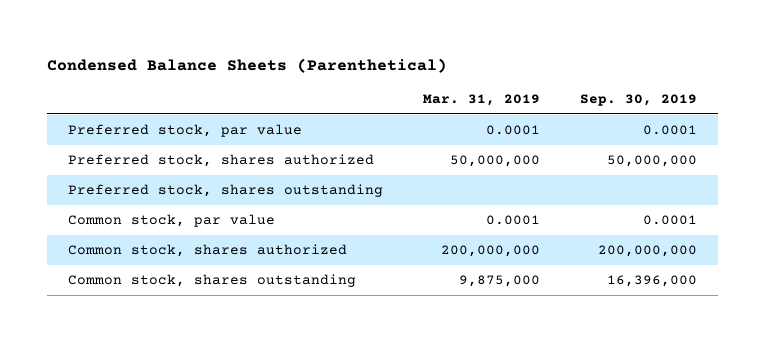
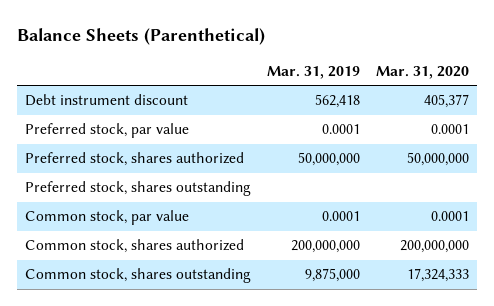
- Condensed Balance Sheets (Parenthetical)
+ Balance Sheets (Parenthetical)
- | Mar. 31, 2019 | Sep. 30, 2019
+ | Mar. 31, 2019 | Mar. 31, 2020
+ Debt instrument discount | 562,418 | 405,377

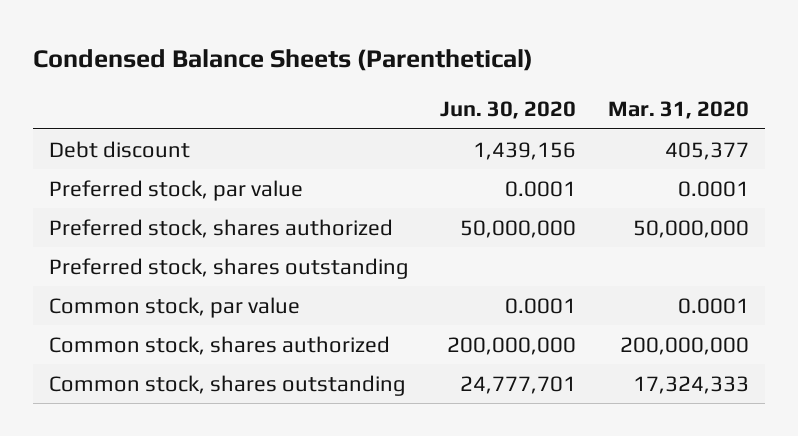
- Balance Sheets (Parenthetical)
+ Condensed Balance Sheets (Parenthetical)
- | Mar. 31, 2019 | Mar. 31, 2020
+ | Jun. 30, 2020 | Mar. 31, 2020
- Debt instrument discount | 562,418 | 405,377
+ Debt discount | 1,439,156 | 405,377

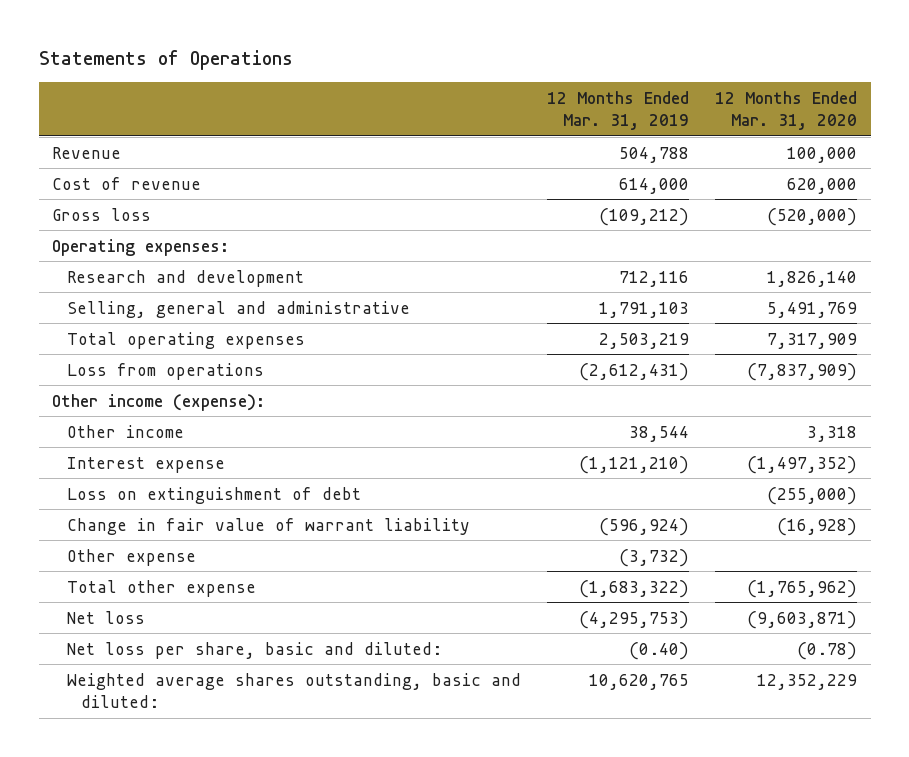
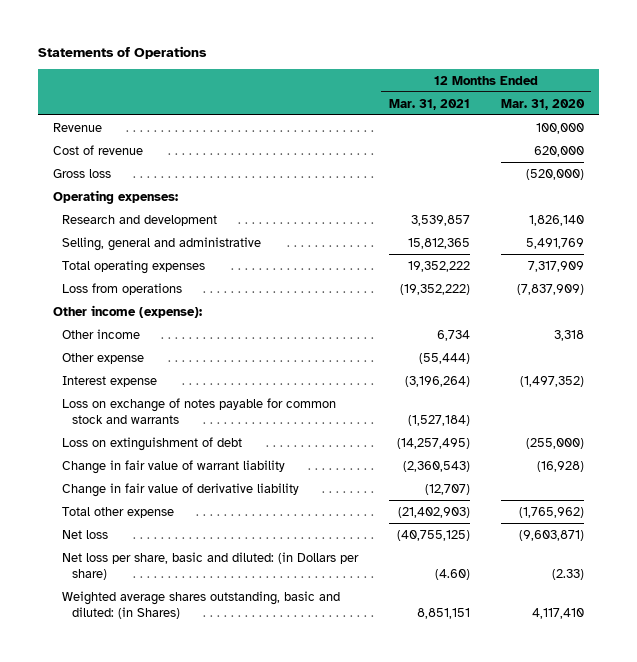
- | 12 Months Ended Mar. 31, 2019 | 12 Months Ended Mar. 31, 2020
+ | 12 Months Ended Mar. 31, 2021 | 12 Months Ended Mar. 31, 2020
moved up: Other expense | (55,444) |
+ Loss on exchange of notes payable for common stock and warrants | (1,527,184) |
+ Change in fair value of derivative liability | (12,707) |
- Net loss per share, basic and diluted: | (0.40) | (0.78)
- Weighted average shares outstanding, basic and diluted: | 10,620,765 | 12,352,229
+ Net loss per share, basic and diluted: (in Dollars per share) | (4.60) | (2.33)
+ Weighted average shares outstanding, basic and diluted: (in Shares) | 8,851,151 | 4,117,410

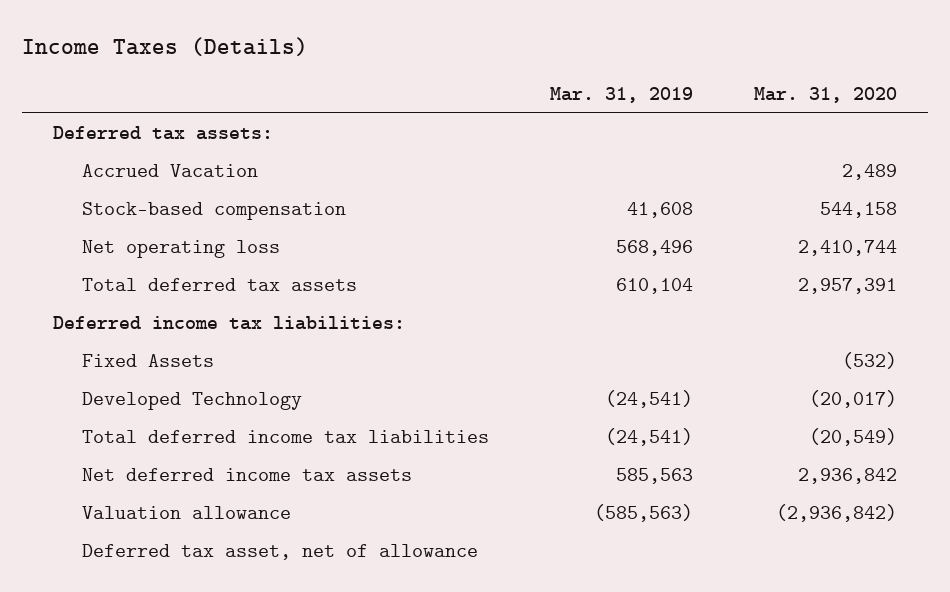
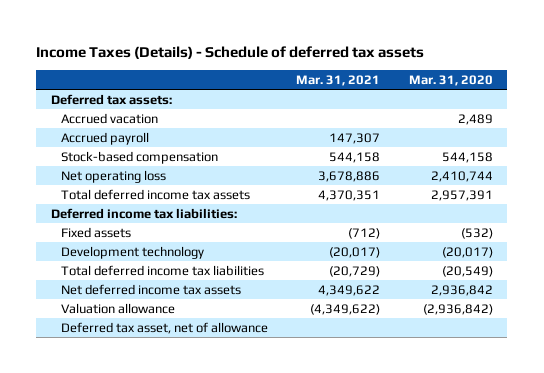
- Income Taxes (Details)
+ Income Taxes (Details) - Schedule of deferred tax assets
- | Mar. 31, 2019 | Mar. 31, 2020
+ | Mar. 31, 2021 | Mar. 31, 2020
- Accrued Vacation | | 2,489
+ Accrued vacation | | 2,489
+ Accrued payroll | 147,307 |
- Total deferred tax assets | 610,104 | 2,957,391
+ Total deferred income tax assets | 4,370,351 | 2,957,391
- Fixed Assets | | (532)
- Developed Technology | (24,541) | (20,017)
+ Fixed assets | (712) | (532)
+ Development technology | (20,017) | (20,017)

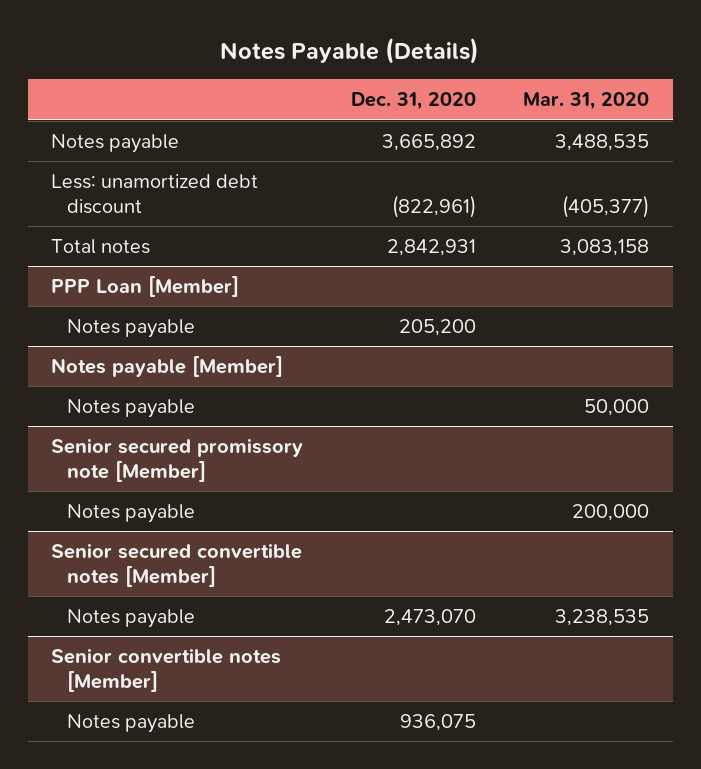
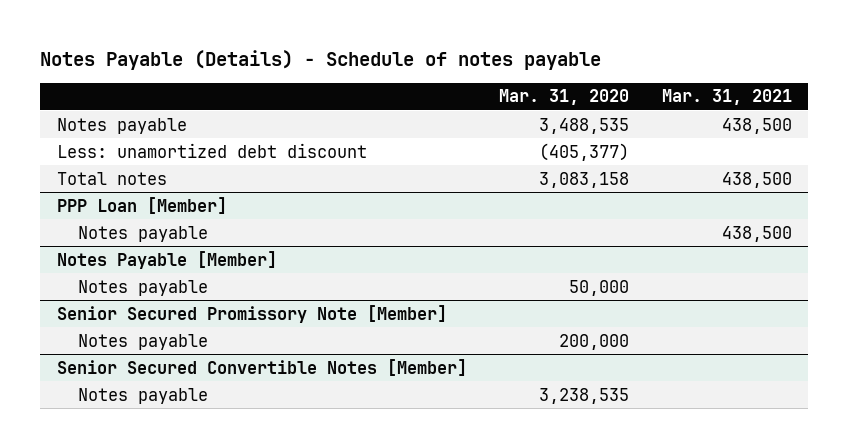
- Notes Payable (Details)
+ Notes Payable (Details) - Schedule of notes payable
- | Dec. 31, 2020 | Mar. 31, 2020
+ | Mar. 31, 2020 | Mar. 31, 2021
- Notes payable [Member]
+ Notes Payable [Member]
- Senior secured promissory note [Member]
+ Senior Secured Promissory Note [Member]
- Senior secured convertible notes [Member]
+ Senior Secured Convertible Notes [Member]
- Senior convertible notes [Member]
- Notes payable | 936,075 |

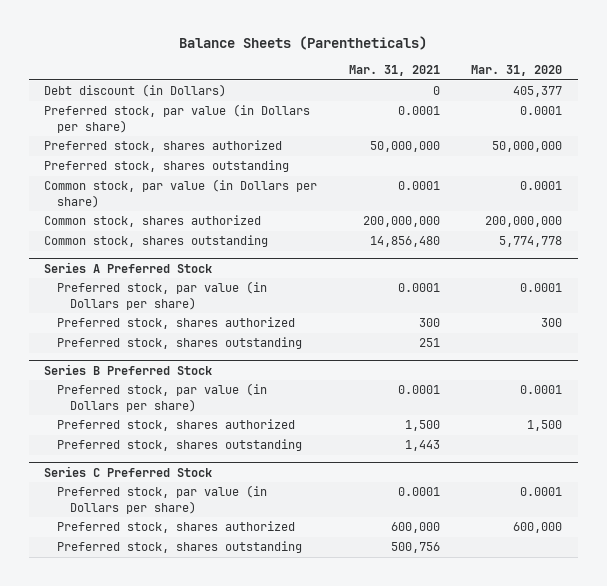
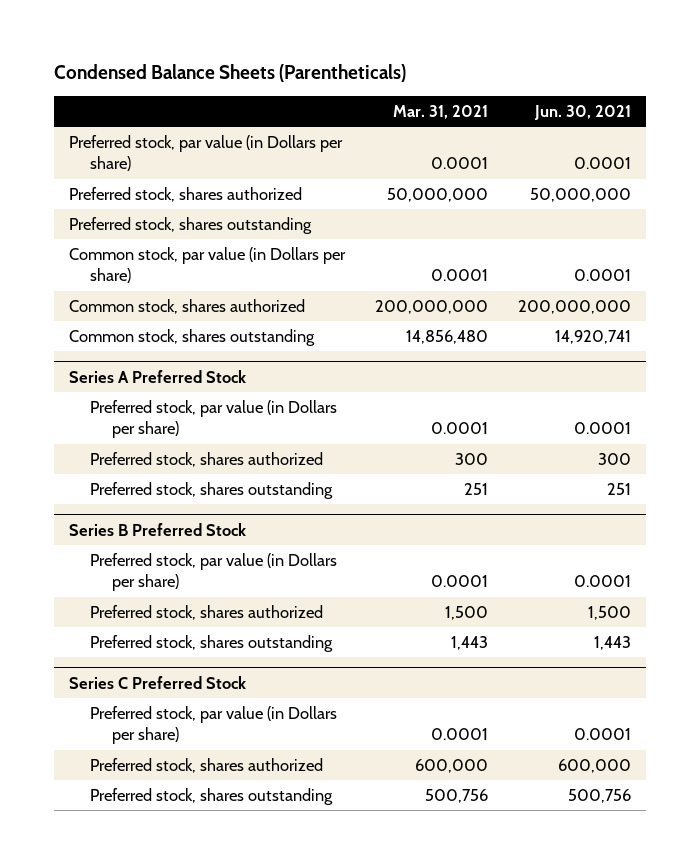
- Balance Sheets (Parentheticals)
+ Condensed Balance Sheets (Parentheticals)
- | Mar. 31, 2021 | Mar. 31, 2020
+ | Mar. 31, 2021 | Jun. 30, 2021
- Debt discount (in Dollars) | 0 | 405,377

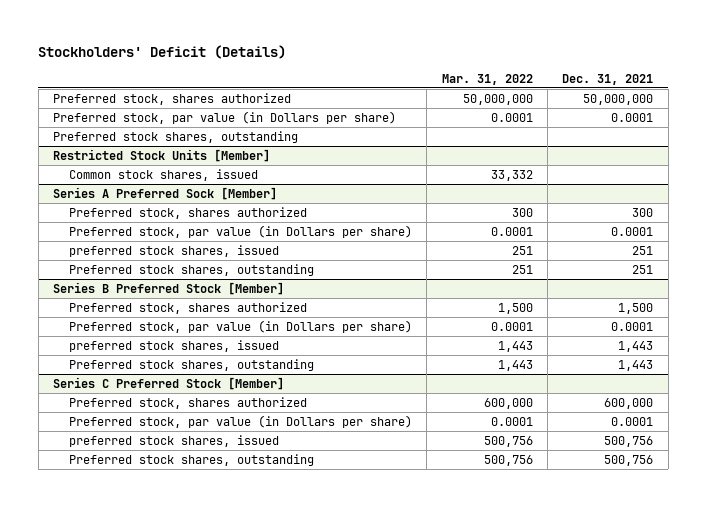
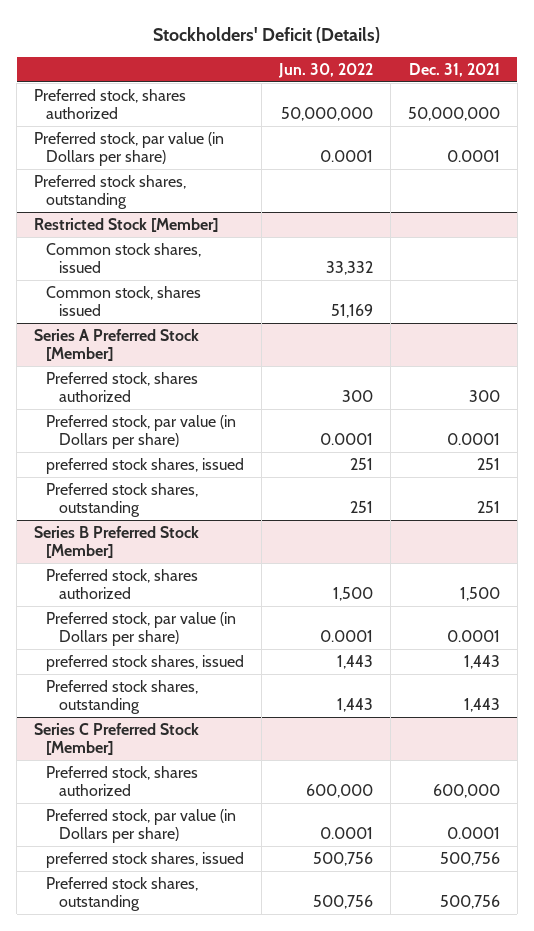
- | Mar. 31, 2022 | Dec. 31, 2021
+ | Jun. 30, 2022 | Dec. 31, 2021
- Restricted Stock Units [Member]
+ Restricted Stock [Member]
- Series A Preferred Sock [Member]
+ Common stock, shares issued | 51,169 |
+ Series A Preferred Stock [Member]

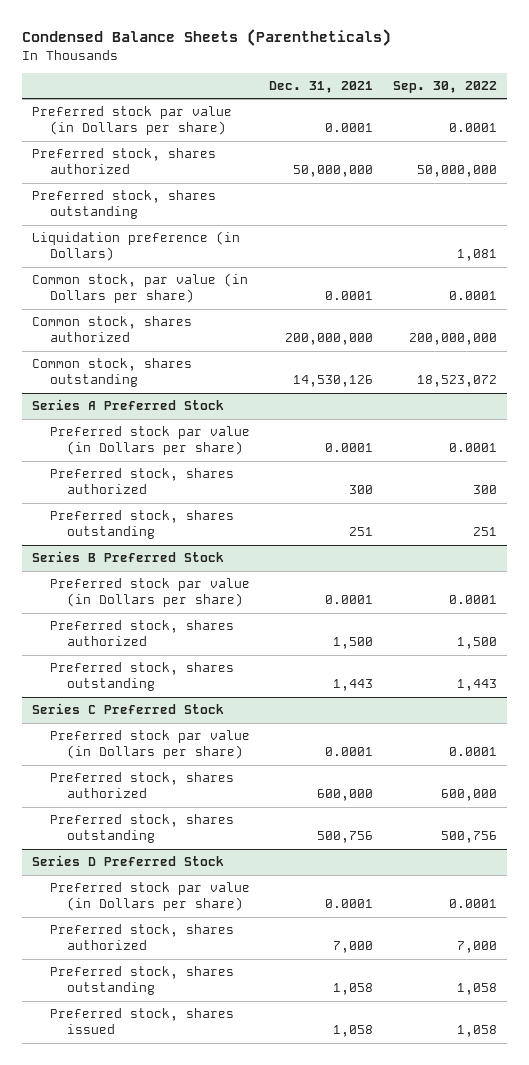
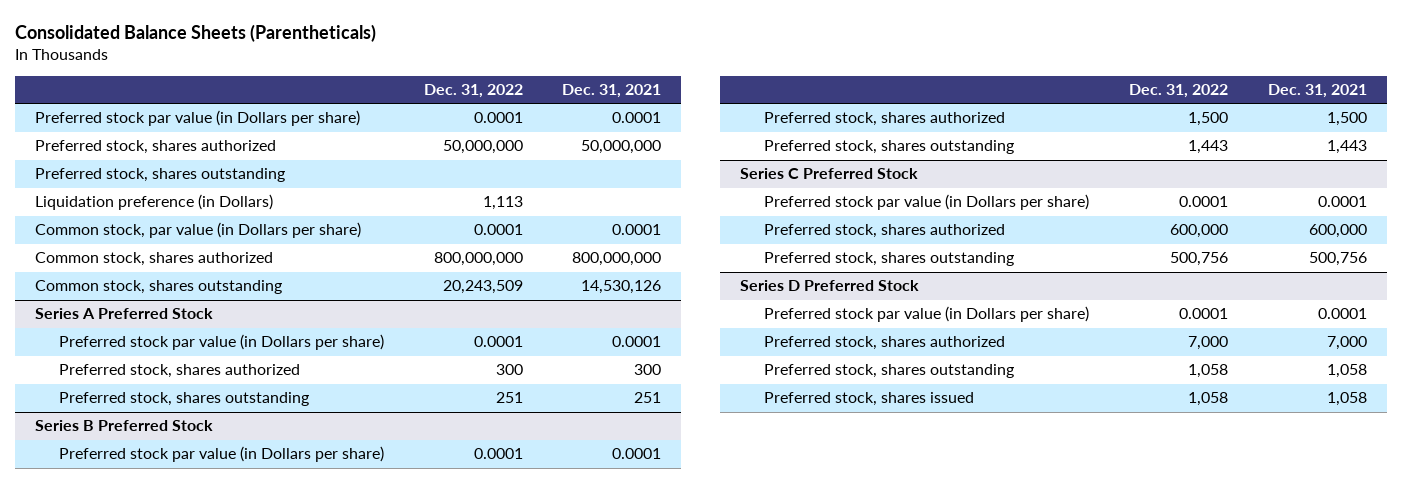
- Condensed Balance Sheets (Parentheticals)
+ Consolidated Balance Sheets (Parentheticals)
- | Dec. 31, 2021 | Sep. 30, 2022
+ | Dec. 31, 2022 | Dec. 31, 2021
- Common stock, shares authorized | 200,000,000 | 200,000,000
+ Common stock, shares authorized | 800,000,000 | 800,000,000

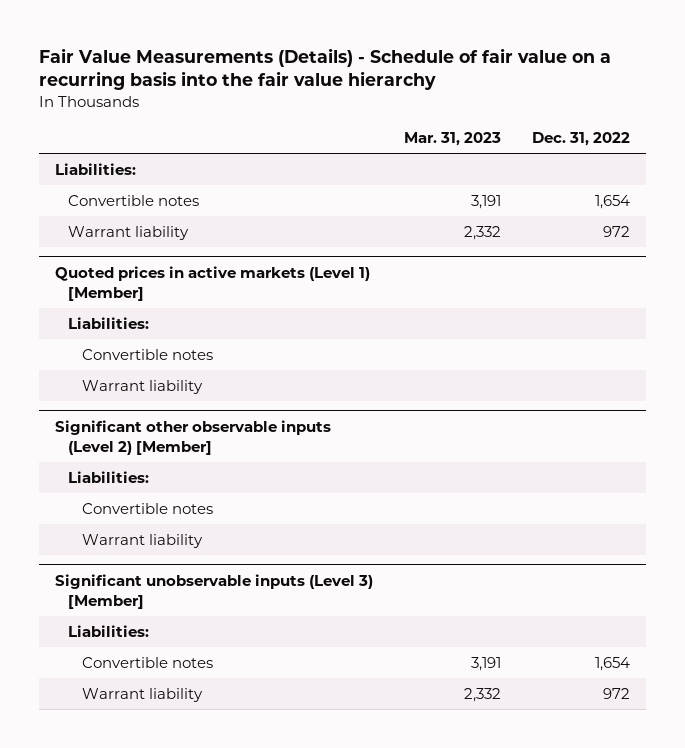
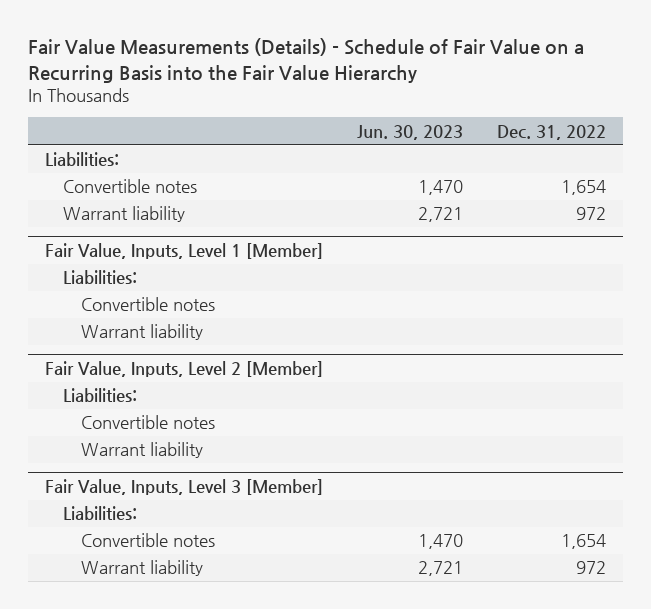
- Fair Value Measurements (Details) - Schedule of fair value on a recurring basis into the fair value hierarchy
+ Fair Value Measurements (Details) - Schedule of Fair Value on a Recurring Basis into the Fair Value Hierarchy
- | Mar. 31, 2023 | Dec. 31, 2022
+ | Jun. 30, 2023 | Dec. 31, 2022
- Quoted prices in active markets (Level 1) [Member]
+ Fair Value, Inputs, Level 1 [Member]
- Significant other observable inputs (Level 2) [Member]
+ Fair Value, Inputs, Level 2 [Member]
- Significant unobservable inputs (Level 3) [Member]
+ Fair Value, Inputs, Level 3 [Member]

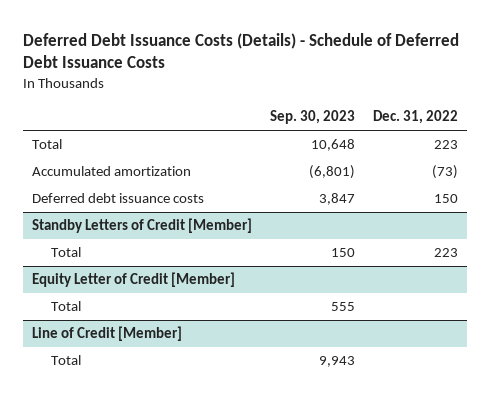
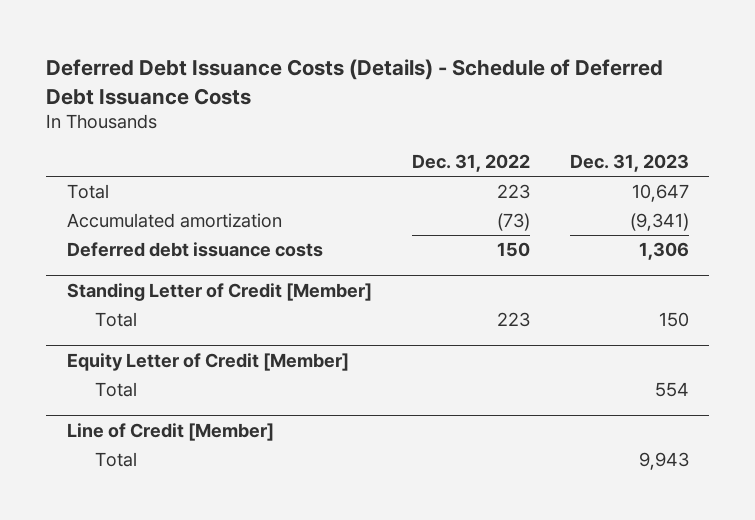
- | Sep. 30, 2023 | Dec. 31, 2022
+ | Dec. 31, 2022 | Dec. 31, 2023
- Standby Letters of Credit [Member]
+ Standing Letter of Credit [Member]

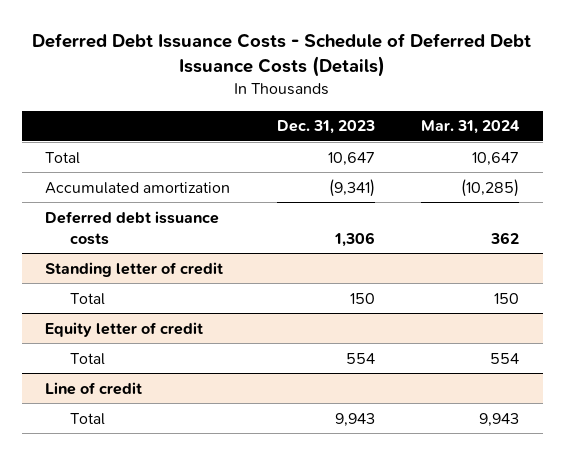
- Deferred Debt Issuance Costs (Details) - Schedule of Deferred Debt Issuance Costs
+ Deferred Debt Issuance Costs - Schedule of Deferred Debt Issuance Costs (Details)
- | Dec. 31, 2022 | Dec. 31, 2023
+ | Dec. 31, 2023 | Mar. 31, 2024
- Standing Letter of Credit [Member]
+ Standing letter of credit
- Equity Letter of Credit [Member]
+ Equity letter of credit
- Line of Credit [Member]
+ Line of credit

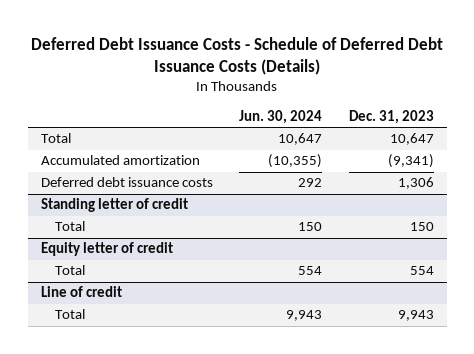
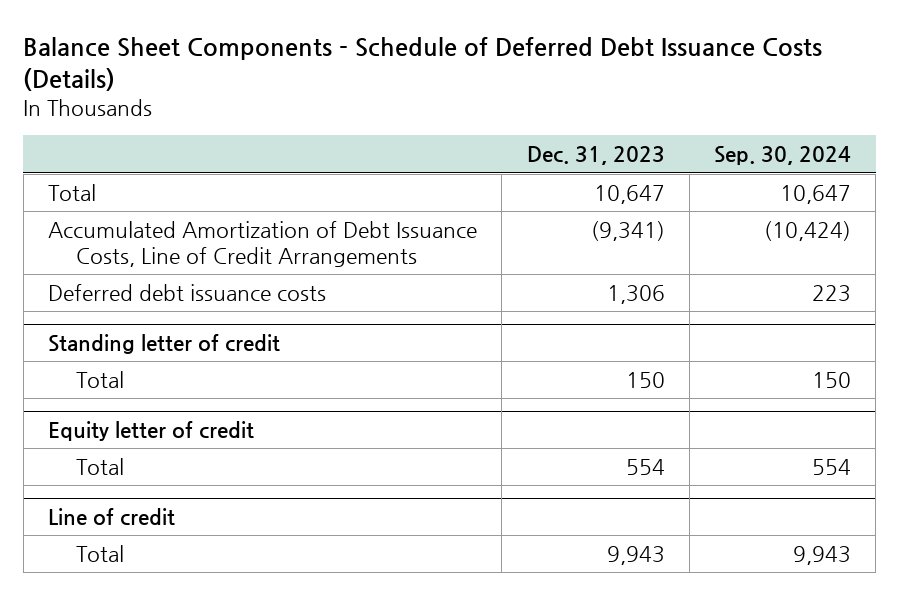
- Deferred Debt Issuance Costs - Schedule of Deferred Debt Issuance Costs (Details)
+ Balance Sheet Components - Schedule of Deferred Debt Issuance Costs (Details)
- | Jun. 30, 2024 | Dec. 31, 2023
+ | Dec. 31, 2023 | Sep. 30, 2024
- Accumulated amortization | (10,355) | (9,341)
+ Accumulated Amortization of Debt Issuance Costs, Line of Credit Arrangements | (9,341) | (10,424)

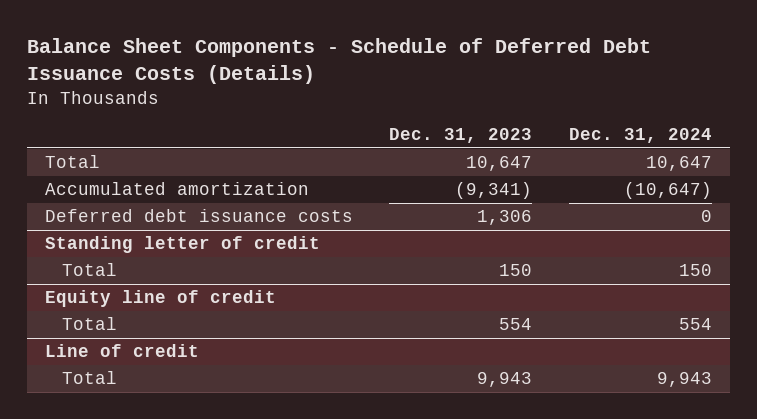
- | Dec. 31, 2023 | Sep. 30, 2024
+ | Dec. 31, 2023 | Dec. 31, 2024
- Accumulated Amortization of Debt Issuance Costs, Line of Credit Arrangements | (9,341) | (10,424)
+ Accumulated amortization | (9,341) | (10,647)
- Equity letter of credit
+ Equity line of credit

